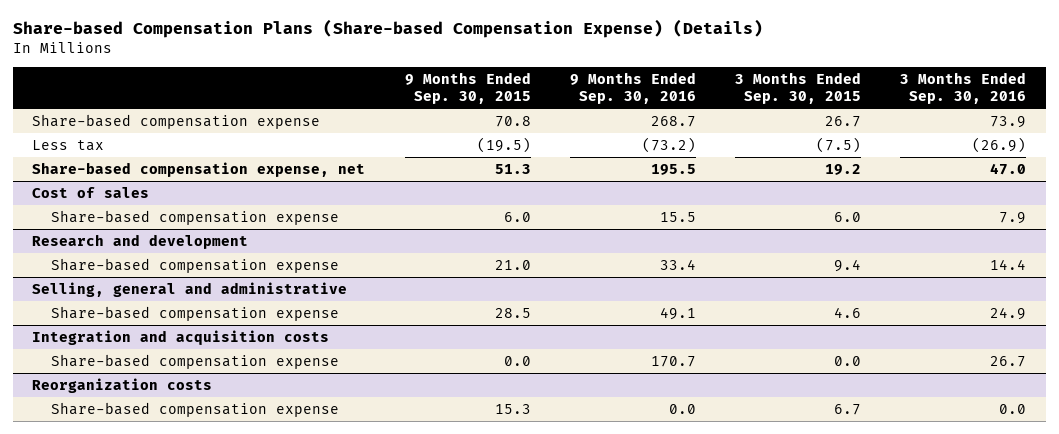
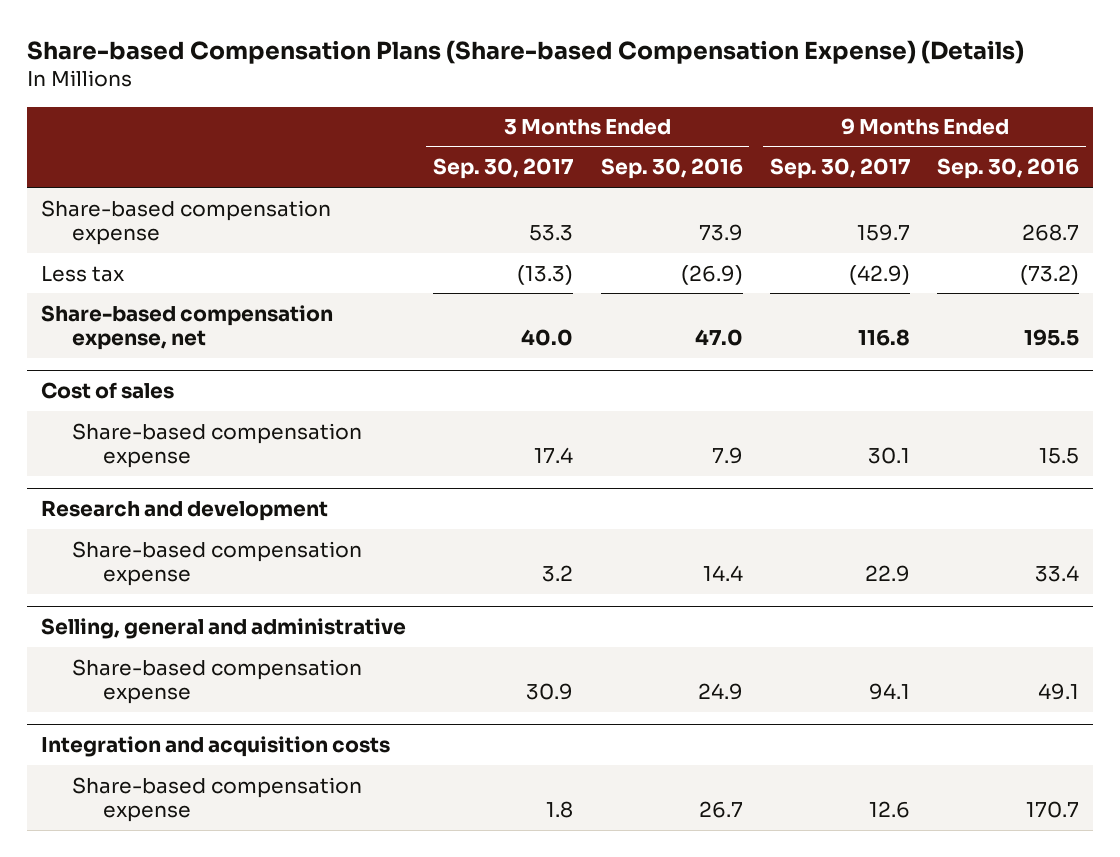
- | 9 Months Ended Sep. 30, 2015 | 9 Months Ended Sep. 30, 2016 | 3 Months Ended Sep. 30, 2015 | 3 Months Ended Sep. 30, 2016
+ | 3 Months Ended Sep. 30, 2017 | 3 Months Ended Sep. 30, 2016 | 9 Months Ended Sep. 30, 2017 | 9 Months Ended Sep. 30, 2016
- Reorganization costs
- Share-based compensation expense | 15.3 | 0.0 | 6.7 | 0.0

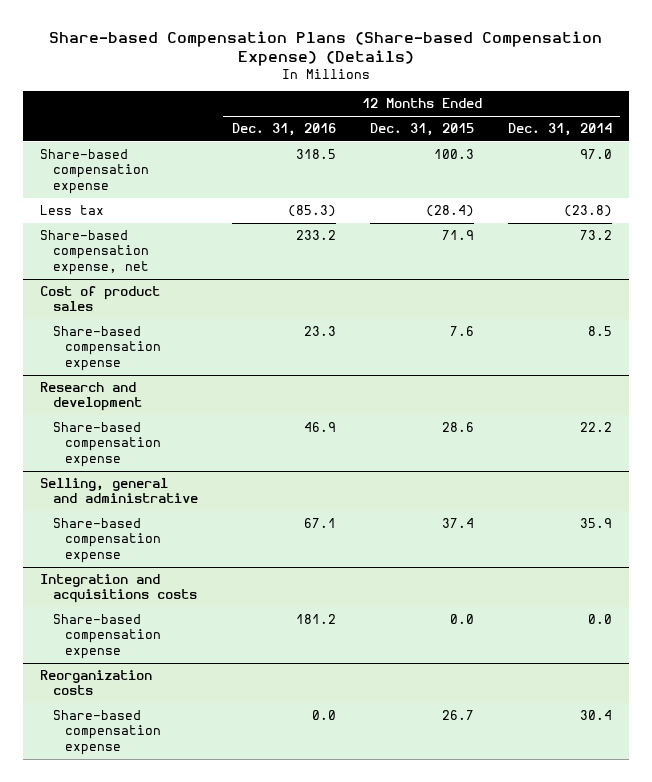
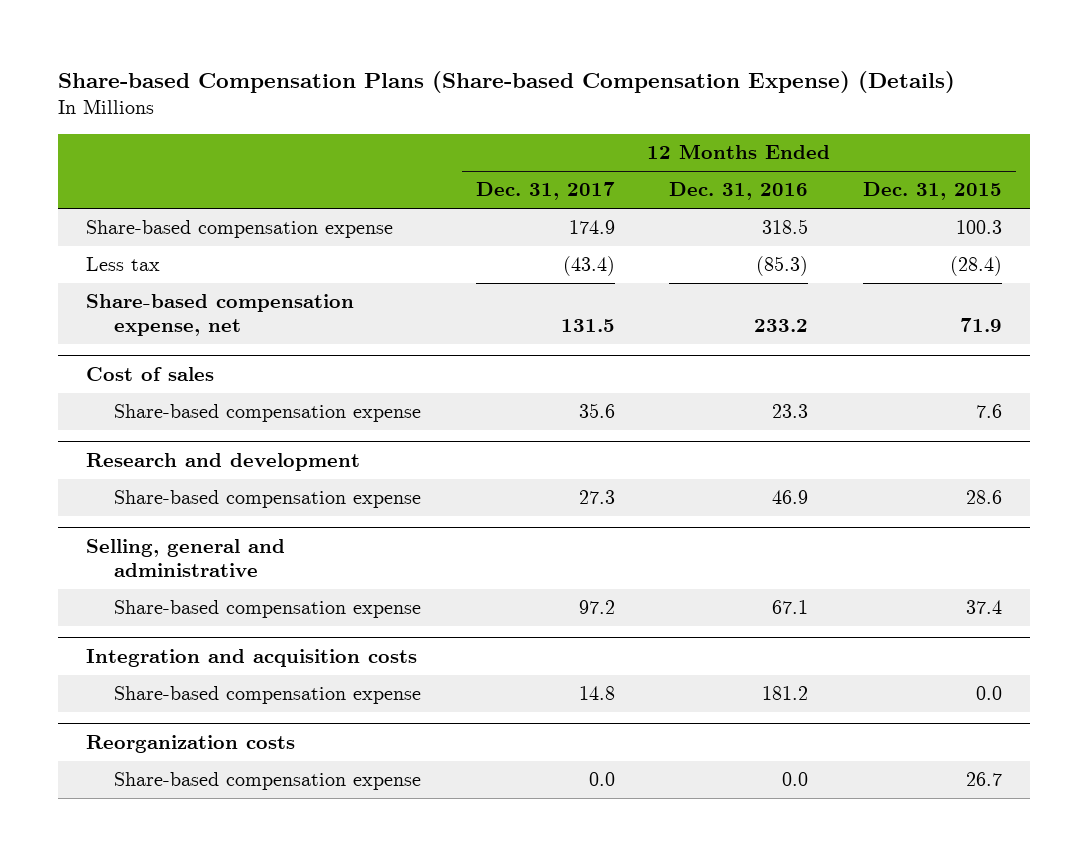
- | 12 Months Ended Dec. 31, 2016 | 12 Months Ended Dec. 31, 2015 | 12 Months Ended Dec. 31, 2014
+ | 12 Months Ended Dec. 31, 2017 | 12 Months Ended Dec. 31, 2016 | 12 Months Ended Dec. 31, 2015
- Cost of product sales
+ Cost of sales
- Integration and acquisitions costs
+ Integration and acquisition costs

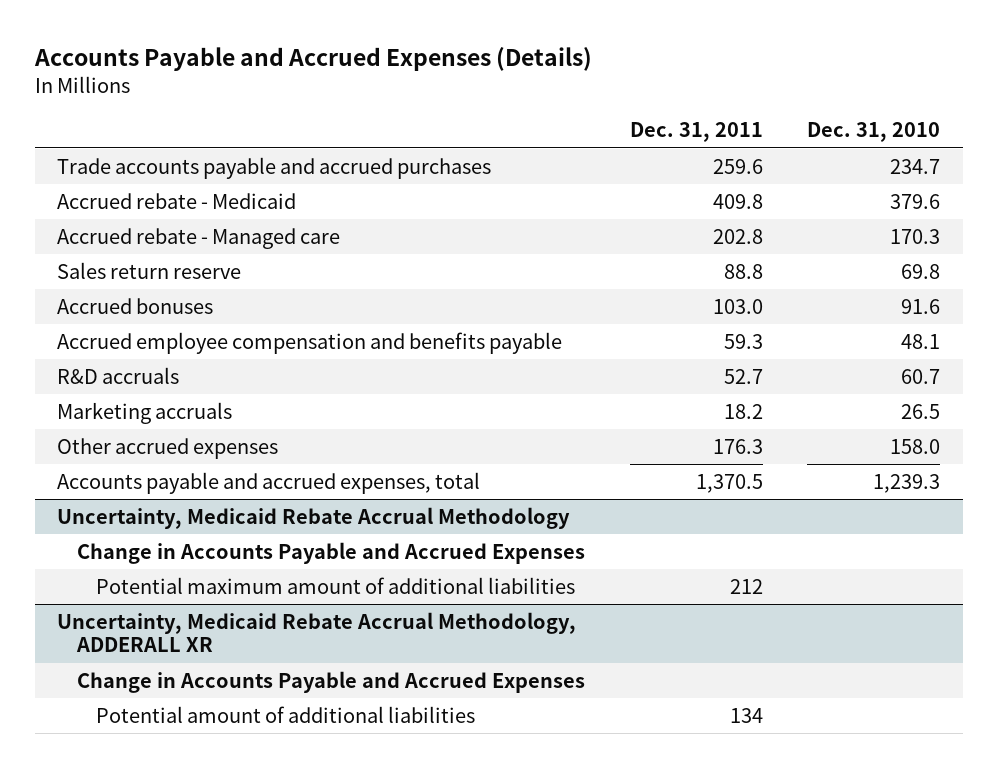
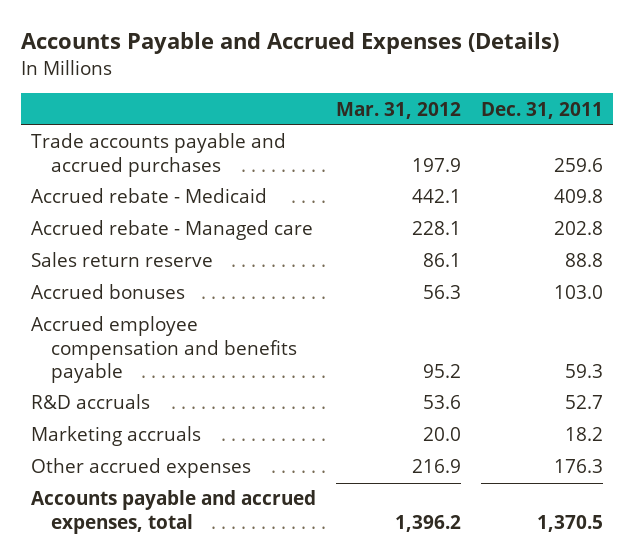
- | Dec. 31, 2011 | Dec. 31, 2010
+ | Mar. 31, 2012 | Dec. 31, 2011
- Uncertainty, Medicaid Rebate Accrual Methodology
- Change in Accounts Payable and Accrued Expenses
- Potential maximum amount of additional liabilities | 212 |
- Uncertainty, Medicaid Rebate Accrual Methodology, ADDERALL XR
- Change in Accounts Payable and Accrued Expenses
- Potential amount of additional liabilities | 134 |

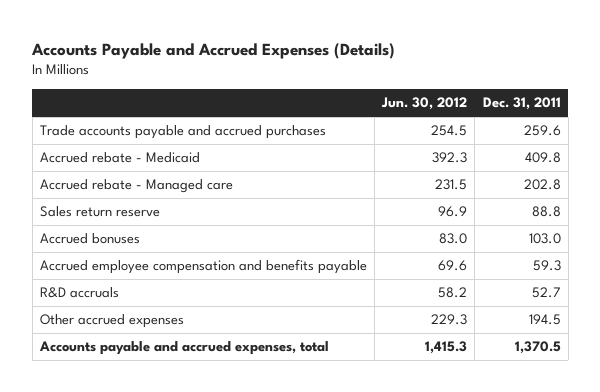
- | Mar. 31, 2012 | Dec. 31, 2011
+ | Jun. 30, 2012 | Dec. 31, 2011
- Marketing accruals | 20.0 | 18.2
- Other accrued expenses | 216.9 | 176.3
+ Other accrued expenses | 229.3 | 194.5

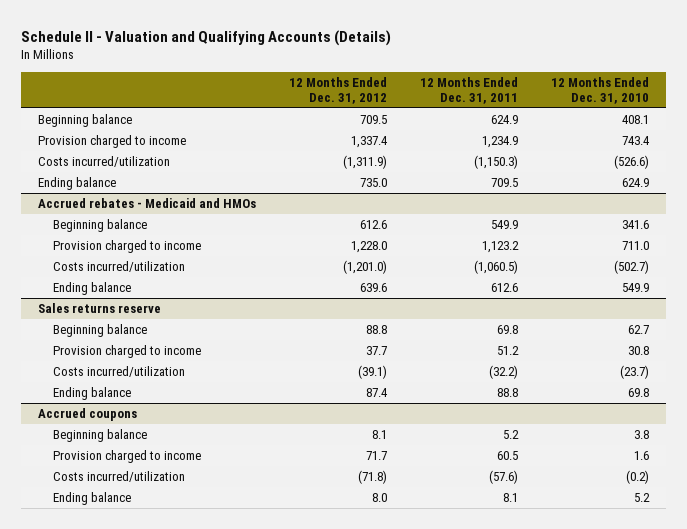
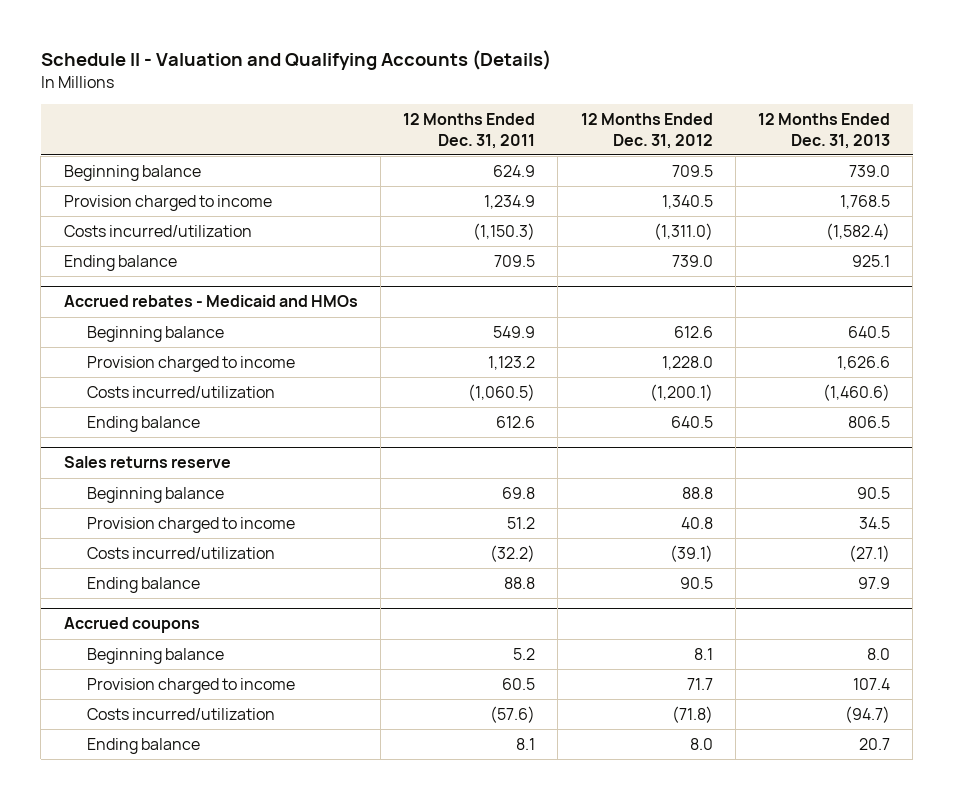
- | 12 Months Ended Dec. 31, 2012 | 12 Months Ended Dec. 31, 2011 | 12 Months Ended Dec. 31, 2010
+ | 12 Months Ended Dec. 31, 2011 | 12 Months Ended Dec. 31, 2012 | 12 Months Ended Dec. 31, 2013
- Provision charged to income | 1,337.4 | 1,234.9 | 743.4
- Costs incurred/utilization | (1,311.9) | (1,150.3) | (526.6)
- Ending balance | 735.0 | 709.5 | 624.9
+ Provision charged to income | 1,234.9 | 1,340.5 | 1,768.5
+ Costs incurred/utilization | (1,150.3) | (1,311.0) | (1,582.4)
+ Ending balance | 709.5 | 739.0 | 925.1
@ Accrued rebates - Medicaid and HMOs
- Costs incurred/utilization | (1,201.0) | (1,060.5) | (502.7)
- Ending balance | 639.6 | 612.6 | 549.9
+ Costs incurred/utilization | (1,060.5) | (1,200.1) | (1,460.6)
+ Ending balance | 612.6 | 640.5 | 806.5
@ Sales returns reserve
- Provision charged to income | 37.7 | 51.2 | 30.8
+ Provision charged to income | 51.2 | 40.8 | 34.5
- Ending balance | 87.4 | 88.8 | 69.8
+ Ending balance | 88.8 | 90.5 | 97.9

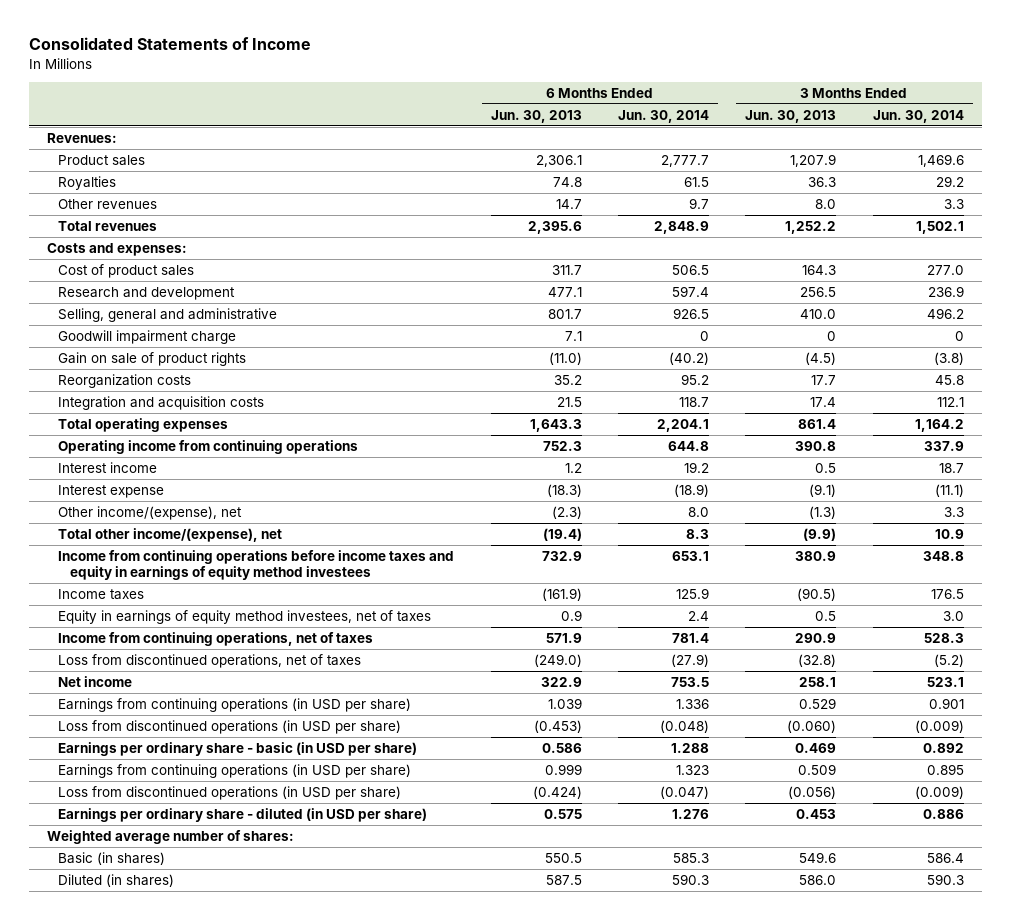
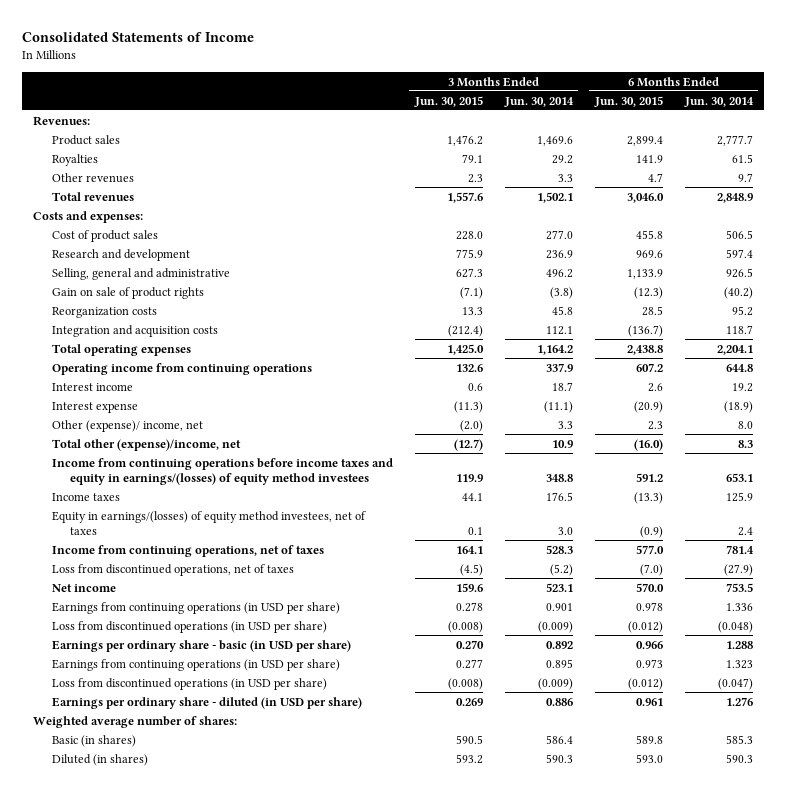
- | 6 Months Ended Jun. 30, 2013 | 6 Months Ended Jun. 30, 2014 | 3 Months Ended Jun. 30, 2013 | 3 Months Ended Jun. 30, 2014
+ | 3 Months Ended Jun. 30, 2015 | 3 Months Ended Jun. 30, 2014 | 6 Months Ended Jun. 30, 2015 | 6 Months Ended Jun. 30, 2014
- Goodwill impairment charge | 7.1 | 0 | 0 | 0
- Other income/(expense), net | (2.3) | 8.0 | (1.3) | 3.3
- Total other income/(expense), net | (19.4) | 8.3 | (9.9) | 10.9
- Income from continuing operations before income taxes and equity in earnings of equity method investees | 732.9 | 653.1 | 380.9 | 348.8
+ Other (expense)/ income, net | (2.0) | 3.3 | 2.3 | 8.0
+ Total other (expense)/income, net | (12.7) | 10.9 | (16.0) | 8.3
+ Income from continuing operations before income taxes and equity in earnings/(losses) of equity method investees | 119.9 | 348.8 | 591.2 | 653.1
- Equity in earnings of equity method investees, net of taxes | 0.9 | 2.4 | 0.5 | 3.0
+ Equity in earnings/(losses) of equity method investees, net of taxes | 0.1 | 3.0 | (0.9) | 2.4

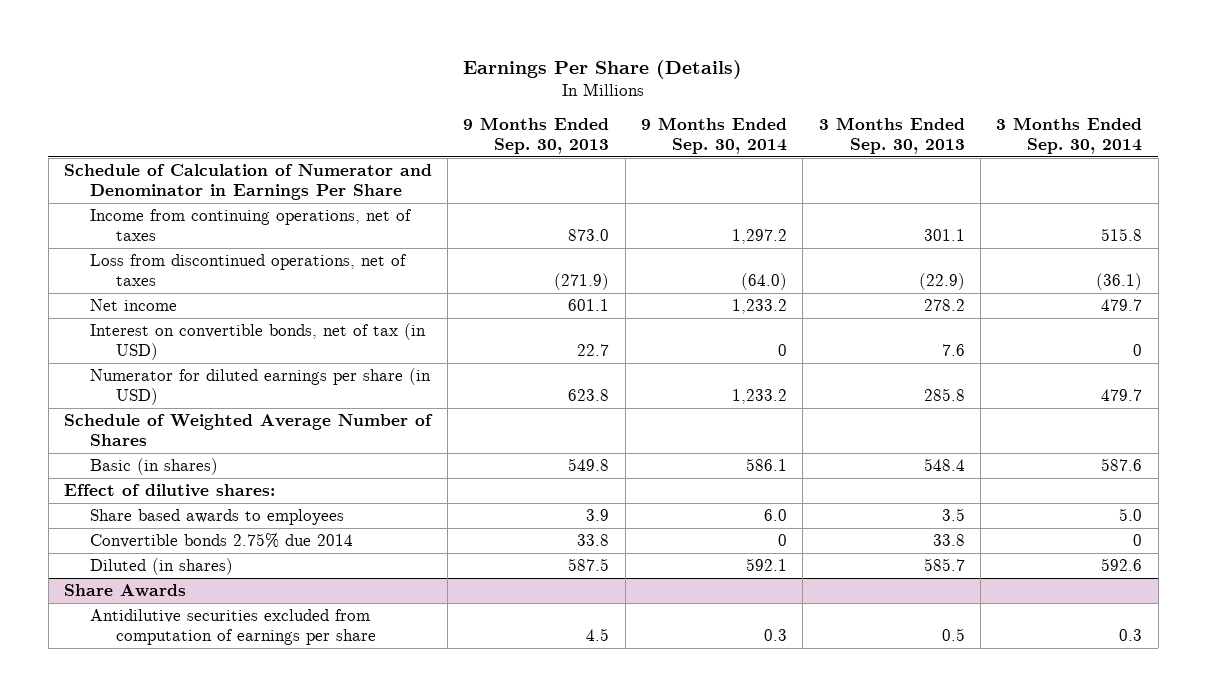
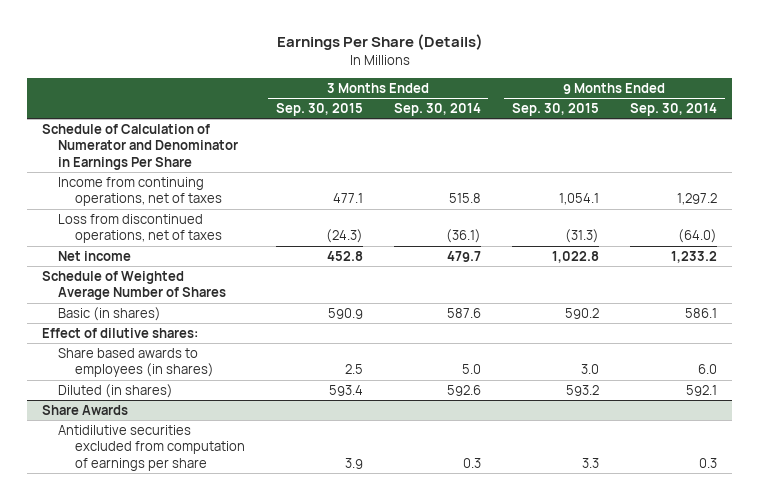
- | 9 Months Ended Sep. 30, 2013 | 9 Months Ended Sep. 30, 2014 | 3 Months Ended Sep. 30, 2013 | 3 Months Ended Sep. 30, 2014
+ | 3 Months Ended Sep. 30, 2015 | 3 Months Ended Sep. 30, 2014 | 9 Months Ended Sep. 30, 2015 | 9 Months Ended Sep. 30, 2014
- Interest on convertible bonds, net of tax (in USD) | 22.7 | 0 | 7.6 | 0
- Numerator for diluted earnings per share (in USD) | 623.8 | 1,233.2 | 285.8 | 479.7
- Share based awards to employees | 3.9 | 6.0 | 3.5 | 5.0
- Convertible bonds 2.75% due 2014 | 33.8 | 0 | 33.8 | 0
+ Share based awards to employees (in shares) | 2.5 | 5.0 | 3.0 | 6.0

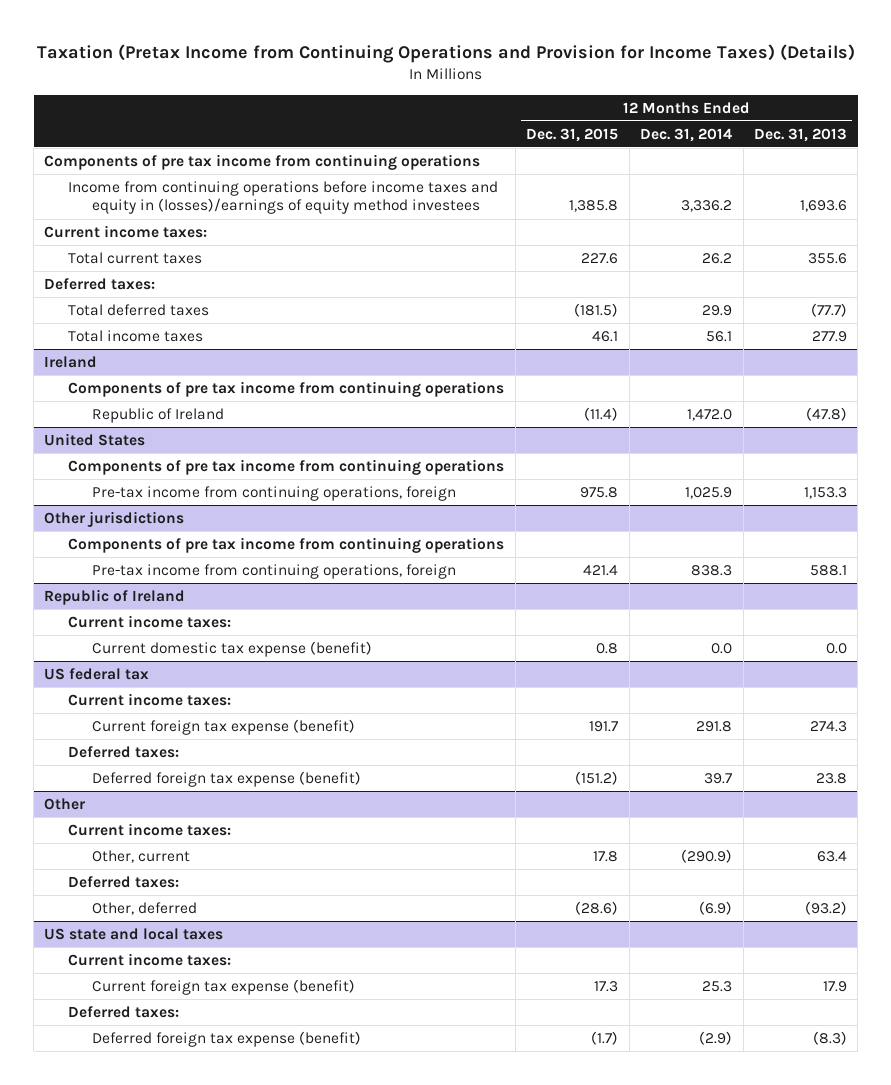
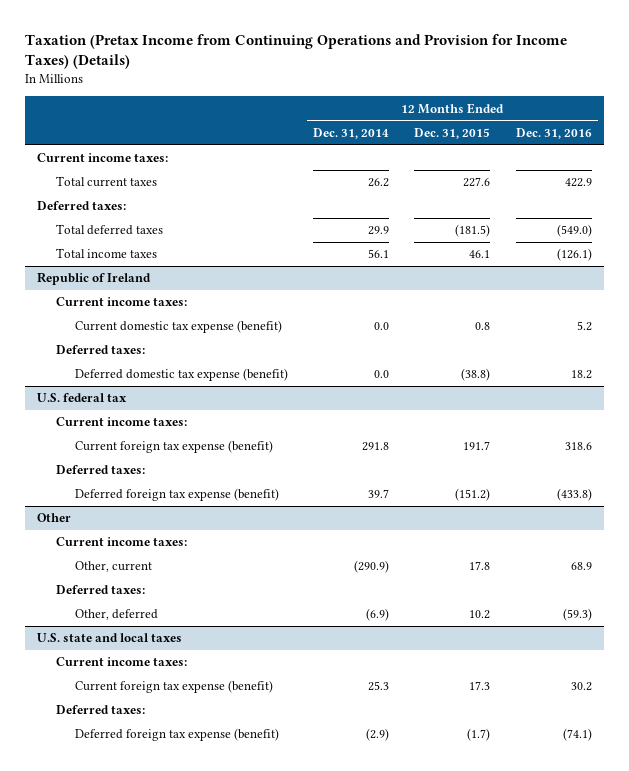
- | 12 Months Ended Dec. 31, 2015 | 12 Months Ended Dec. 31, 2014 | 12 Months Ended Dec. 31, 2013
+ | 12 Months Ended Dec. 31, 2014 | 12 Months Ended Dec. 31, 2015 | 12 Months Ended Dec. 31, 2016
- Components of pre tax income from continuing operations
- Income from continuing operations before income taxes and equity in (losses)/earnings of equity method investees | 1,385.8 | 3,336.2 | 1,693.6
- Ireland
- Components of pre tax income from continuing operations
- Republic of Ireland | (11.4) | 1,472.0 | (47.8)
- United States
- Components of pre tax income from continuing operations
- Pre-tax income from continuing operations, foreign | 975.8 | 1,025.9 | 1,153.3
- Other jurisdictions
- Components of pre tax income from continuing operations
- Pre-tax income from continuing operations, foreign | 421.4 | 838.3 | 588.1
- US federal tax
@ Republic of Ireland
+ Deferred taxes:
+ Deferred domestic tax expense (benefit) | 0.0 | (38.8) | 18.2
+ U.S. federal tax
@ Other
- Other, deferred | (28.6) | (6.9) | (93.2)
- US state and local taxes
@ Other
+ Other, deferred | (6.9) | 10.2 | (59.3)
+ U.S. state and local taxes

